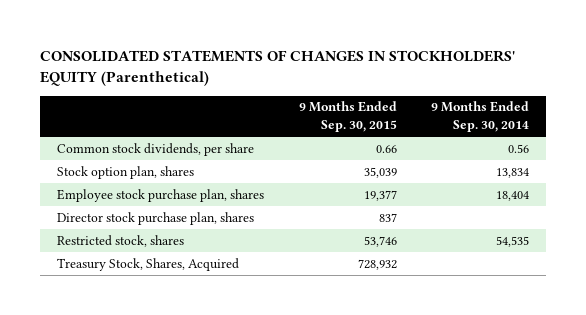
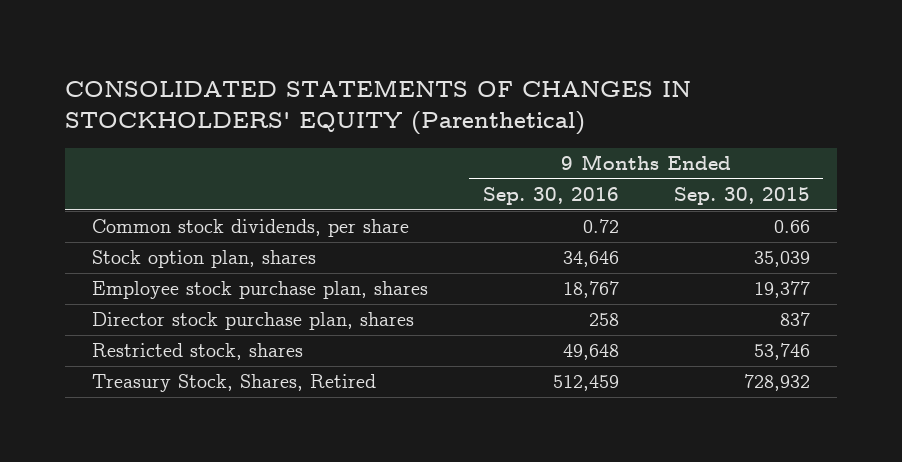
- | 9 Months Ended Sep. 30, 2015 | 9 Months Ended Sep. 30, 2014
+ | 9 Months Ended Sep. 30, 2016 | 9 Months Ended Sep. 30, 2015
- Treasury Stock, Shares, Acquired | 728,932 |
+ Treasury Stock, Shares, Retired | 512,459 | 728,932

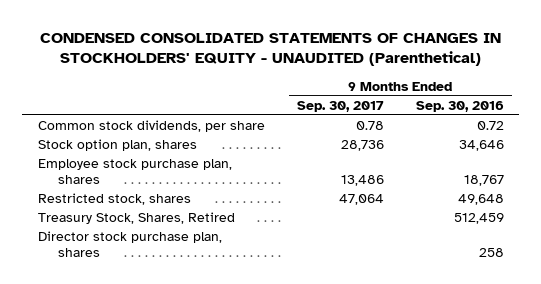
- CONSOLIDATED STATEMENTS OF CHANGES IN STOCKHOLDERS' EQUITY (Parenthetical)
+ CONDENSED CONSOLIDATED STATEMENTS OF CHANGES IN STOCKHOLDERS' EQUITY - UNAUDITED (Parenthetical)
- | 9 Months Ended Sep. 30, 2016 | 9 Months Ended Sep. 30, 2015
+ | 9 Months Ended Sep. 30, 2017 | 9 Months Ended Sep. 30, 2016
moved down: Director stock purchase plan, shares | | 258

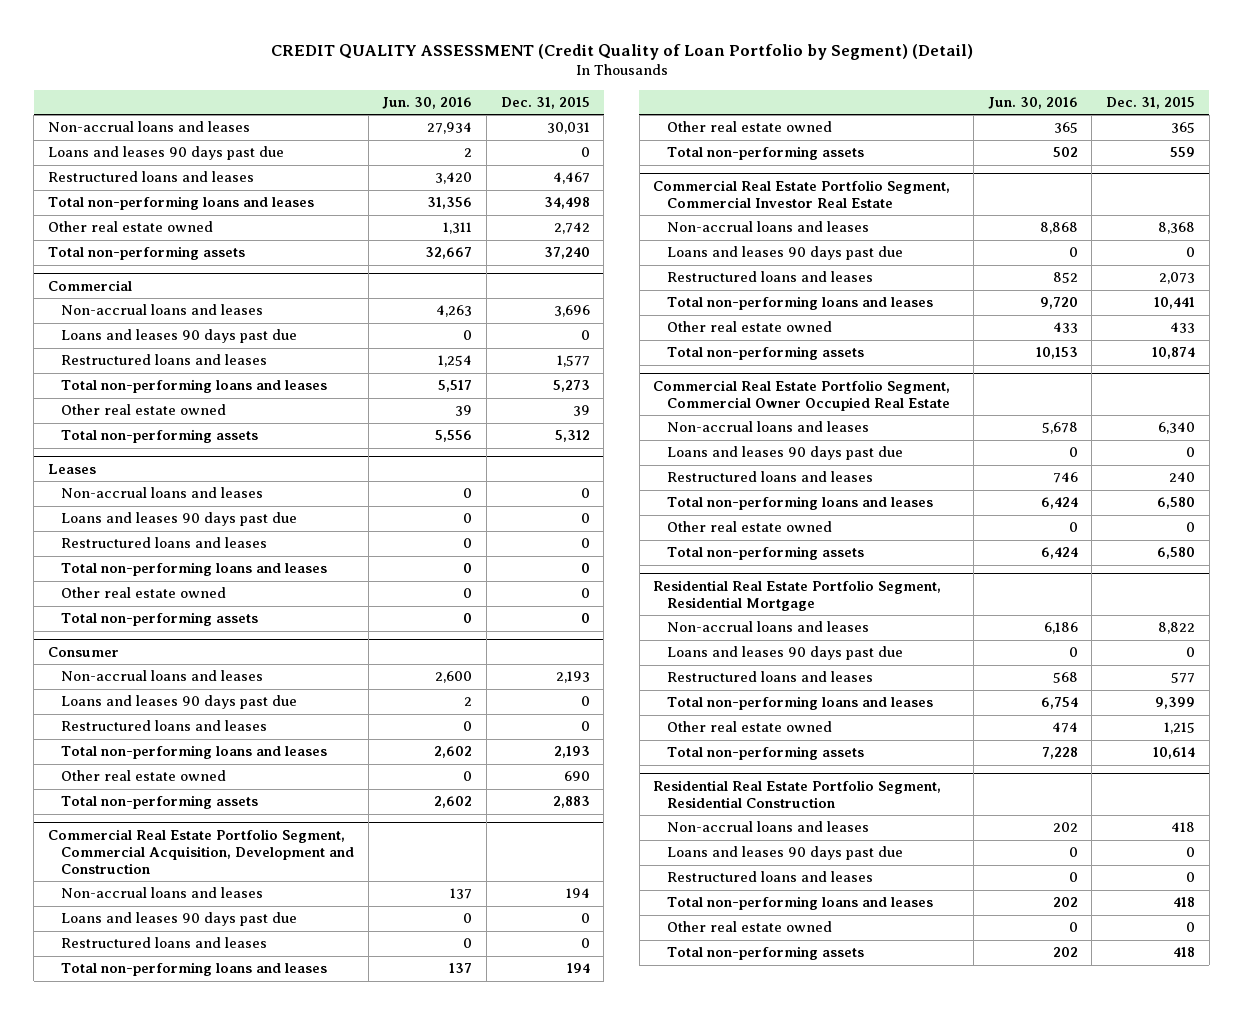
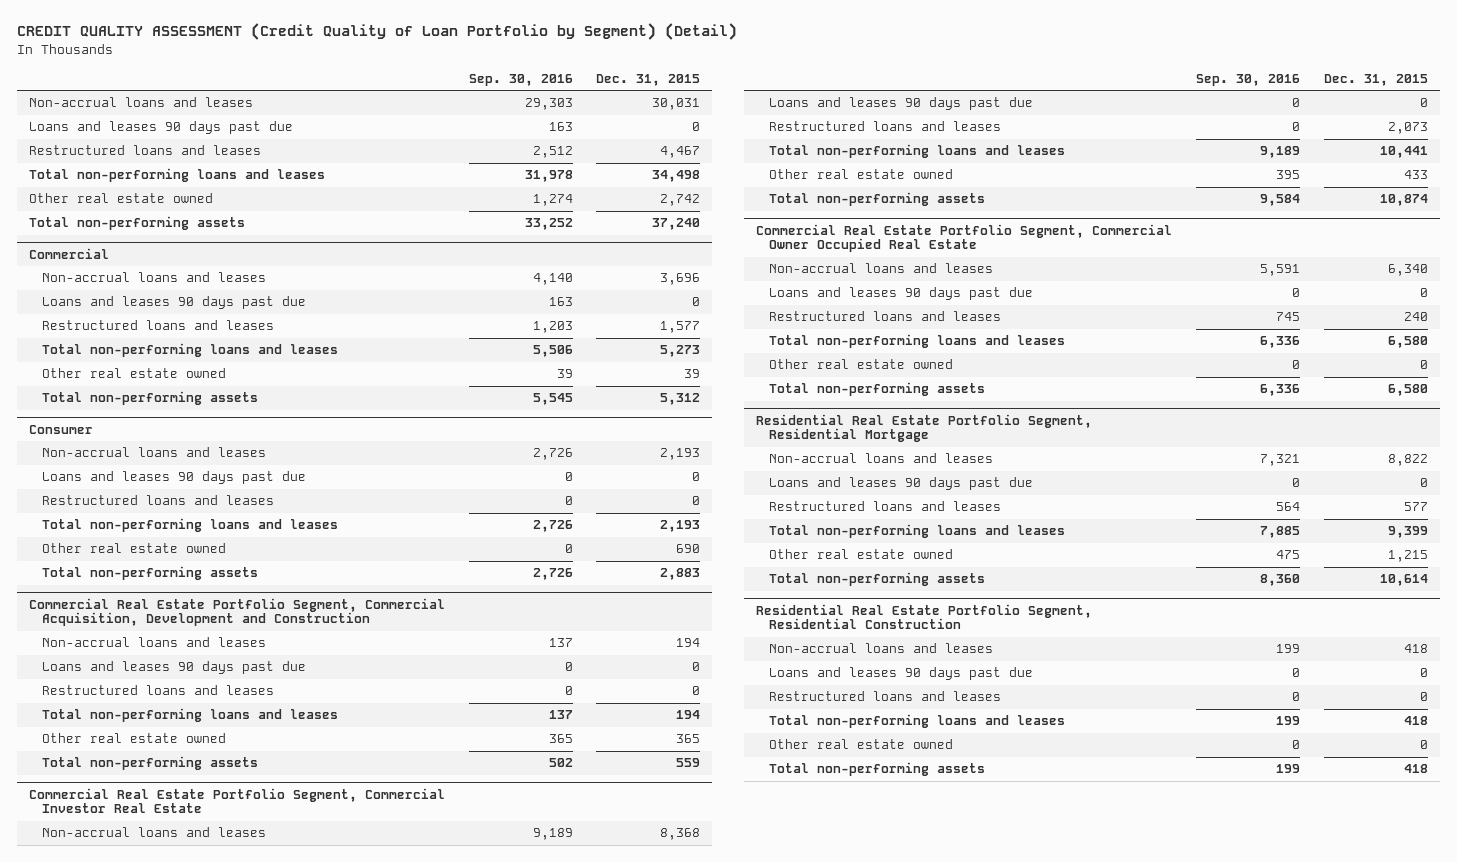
- | Jun. 30, 2016 | Dec. 31, 2015
+ | Sep. 30, 2016 | Dec. 31, 2015
- Leases
- Non-accrual loans and leases | 0 | 0
- Loans and leases 90 days past due | 0 | 0
- Restructured loans and leases | 0 | 0
- Total non-performing loans and leases | 0 | 0
- Other real estate owned | 0 | 0
- Total non-performing assets | 0 | 0

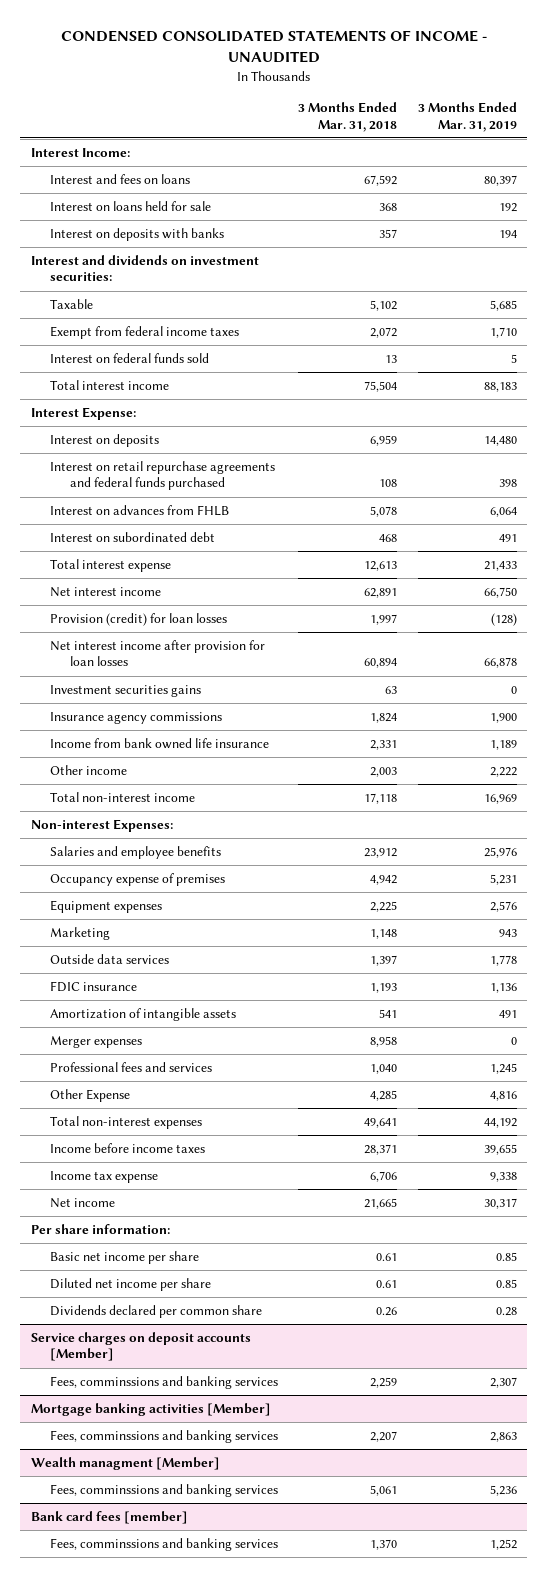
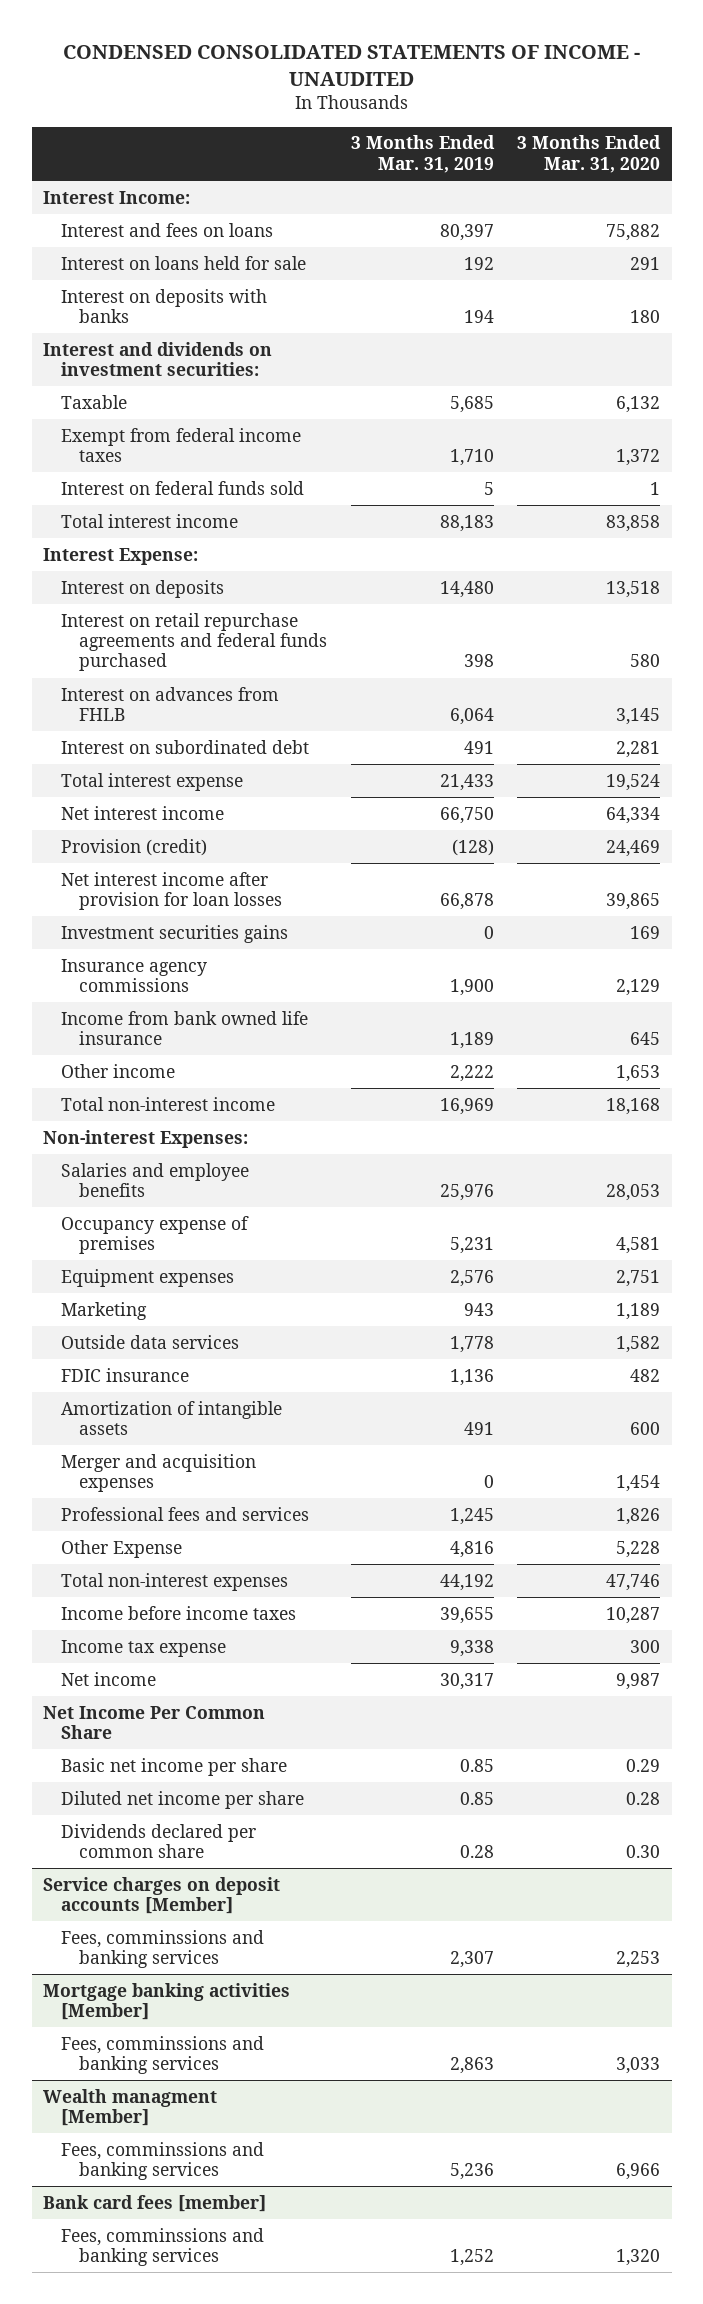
- | 3 Months Ended Mar. 31, 2018 | 3 Months Ended Mar. 31, 2019
+ | 3 Months Ended Mar. 31, 2019 | 3 Months Ended Mar. 31, 2020
- Provision (credit) for loan losses | 1,997 | (128)
+ Provision (credit) | (128) | 24,469
- Merger expenses | 8,958 | 0
+ Merger and acquisition expenses | 0 | 1,454
- Per share information:
+ Net Income Per Common Share

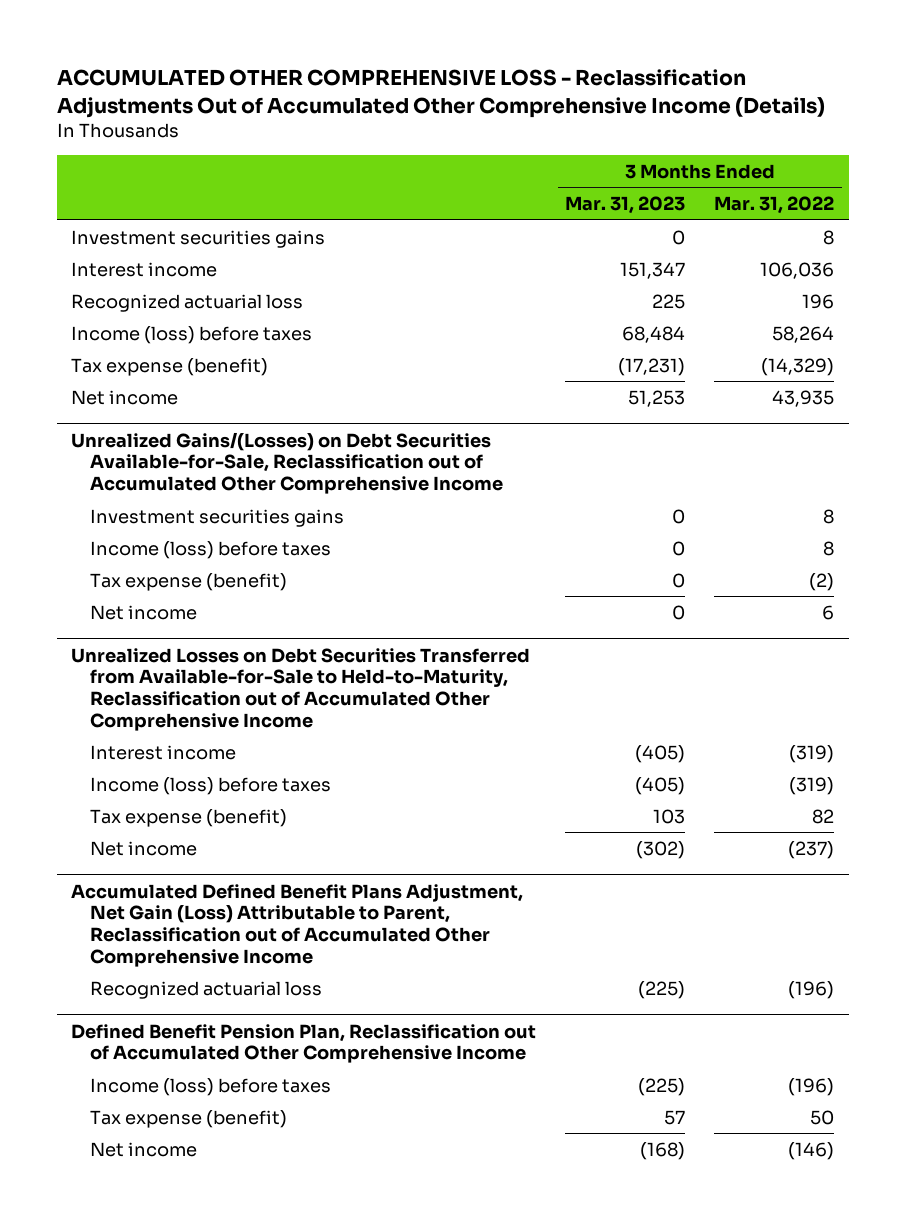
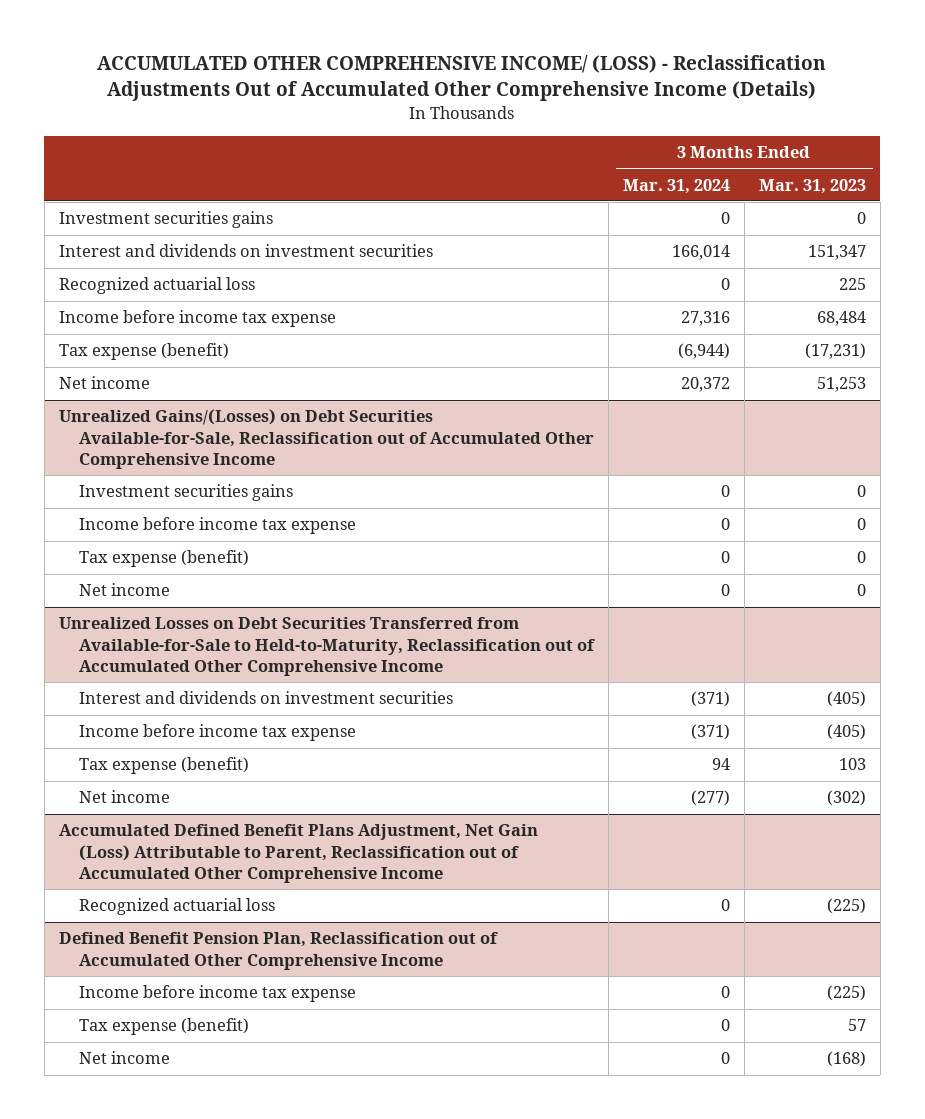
- ACCUMULATED OTHER COMPREHENSIVE LOSS - Reclassification Adjustments Out of Accumulated Other Comprehensive Income (Details)
+ ACCUMULATED OTHER COMPREHENSIVE INCOME/ (LOSS) - Reclassification Adjustments Out of Accumulated Other Comprehensive Income (Details)
- | 3 Months Ended Mar. 31, 2023 | 3 Months Ended Mar. 31, 2022
+ | 3 Months Ended Mar. 31, 2024 | 3 Months Ended Mar. 31, 2023
- Interest income | 151,347 | 106,036
+ Interest and dividends on investment securities | 166,014 | 151,347
- Income (loss) before taxes | 68,484 | 58,264
+ Income before income tax expense | 27,316 | 68,484
@ Unrealized Gains/(Losses) on Debt Securities Available-for-Sale, Reclassification out of Accumulated Other Comprehensive Income
- Income (loss) before taxes | 0 | 8
+ Income before income tax expense | 0 | 0
@ Unrealized Losses on Debt Securities Transferred from Available-for-Sale to Held-to-Maturity, Reclassification out of Accumulated Other Comprehensive Income
- Interest income | (405) | (319)
- Income (loss) before taxes | (405) | (319)
+ Interest and dividends on investment securities | (371) | (405)
+ Income before income tax expense | (371) | (405)
@ Defined Benefit Pension Plan, Reclassification out of Accumulated Other Comprehensive Income
- Income (loss) before taxes | (225) | (196)
+ Income before income tax expense | 0 | (225)

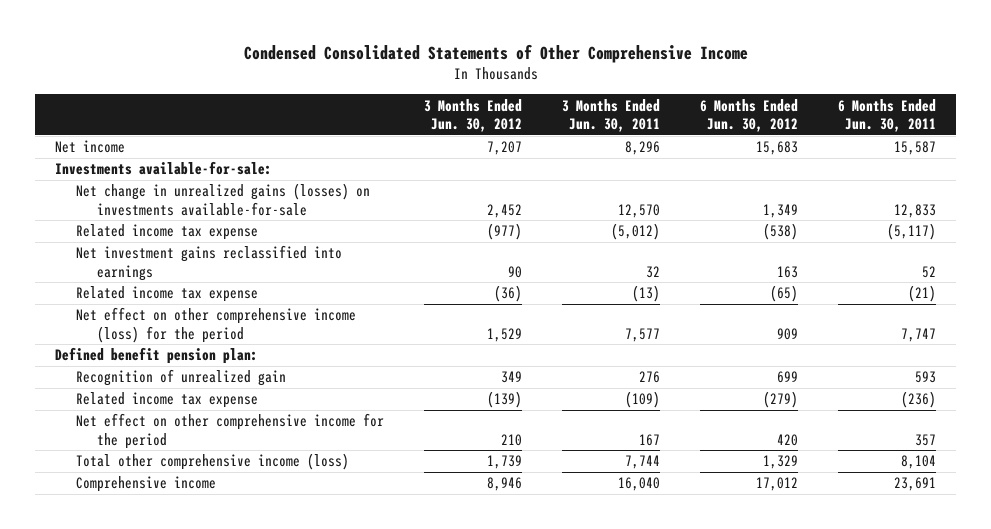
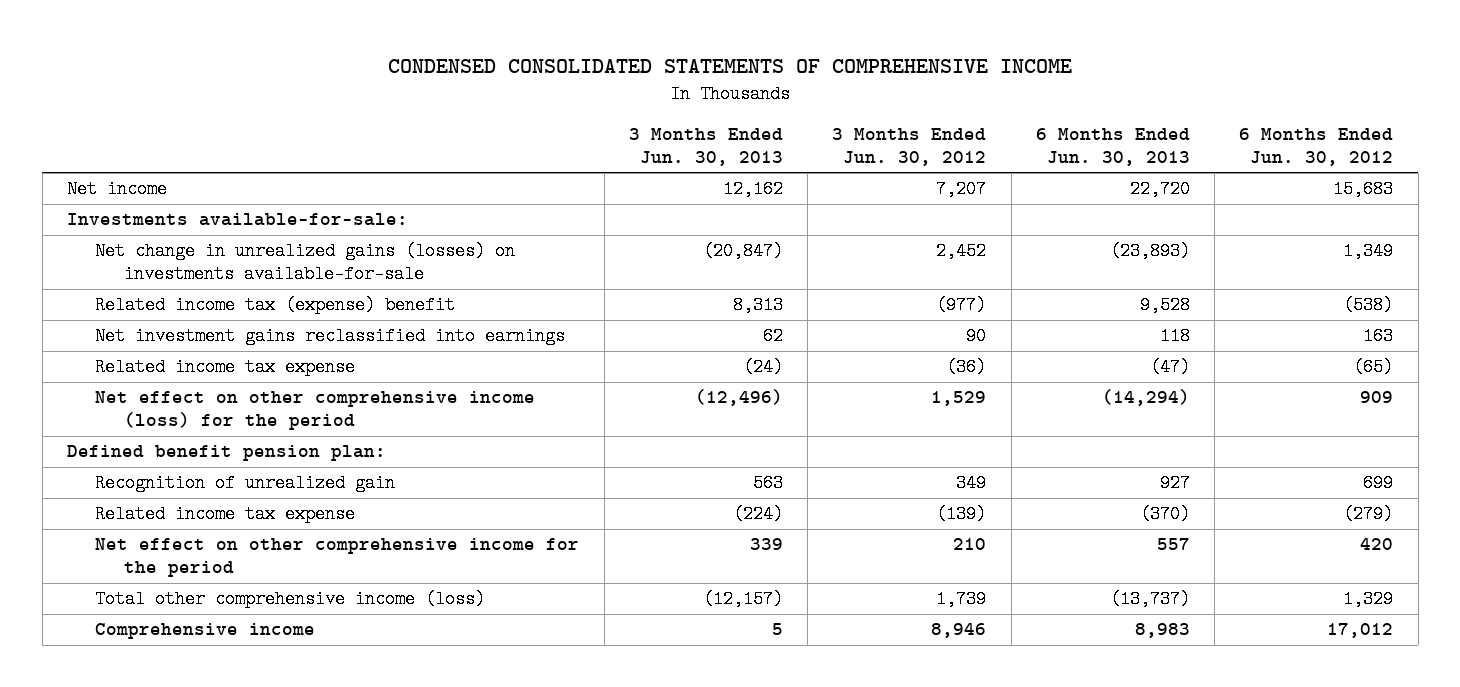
- Condensed Consolidated Statements of Other Comprehensive Income
+ CONDENSED CONSOLIDATED STATEMENTS OF COMPREHENSIVE INCOME
- | 3 Months Ended Jun. 30, 2012 | 3 Months Ended Jun. 30, 2011 | 6 Months Ended Jun. 30, 2012 | 6 Months Ended Jun. 30, 2011
+ | 3 Months Ended Jun. 30, 2013 | 3 Months Ended Jun. 30, 2012 | 6 Months Ended Jun. 30, 2013 | 6 Months Ended Jun. 30, 2012
- Related income tax expense | (977) | (5,012) | (538) | (5,117)
+ Related income tax (expense) benefit | 8,313 | (977) | 9,528 | (538)

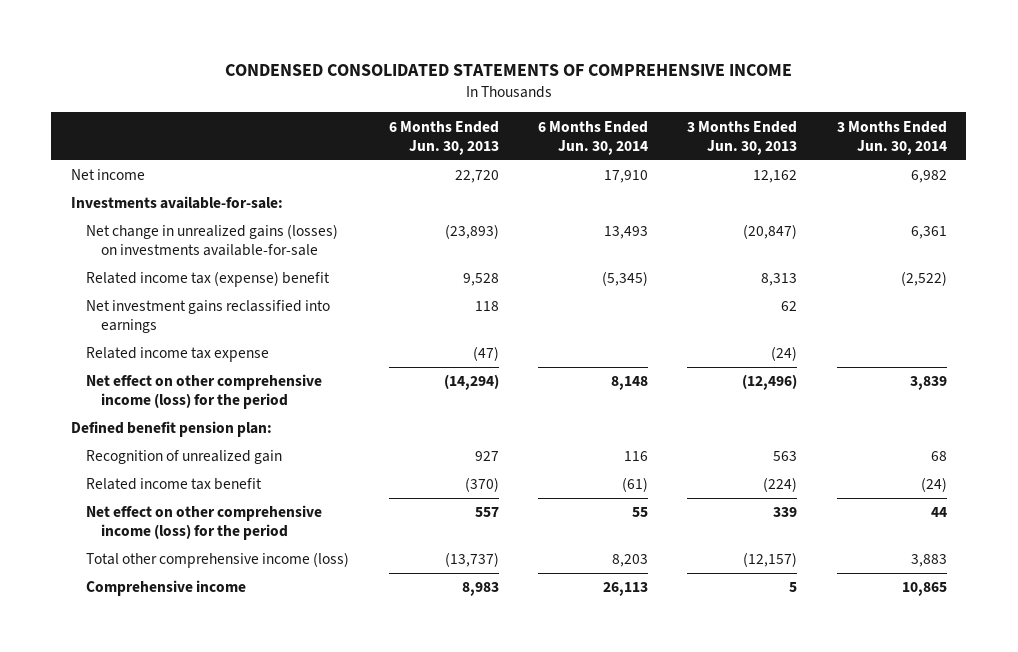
- | 3 Months Ended Jun. 30, 2013 | 3 Months Ended Jun. 30, 2012 | 6 Months Ended Jun. 30, 2013 | 6 Months Ended Jun. 30, 2012
+ | 6 Months Ended Jun. 30, 2013 | 6 Months Ended Jun. 30, 2014 | 3 Months Ended Jun. 30, 2013 | 3 Months Ended Jun. 30, 2014
- Related income tax expense | (224) | (139) | (370) | (279)
- Net effect on other comprehensive income for the period | 339 | 210 | 557 | 420
+ Related income tax benefit | (370) | (61) | (224) | (24)
+ Net effect on other comprehensive income (loss) for the period | 557 | 55 | 339 | 44

